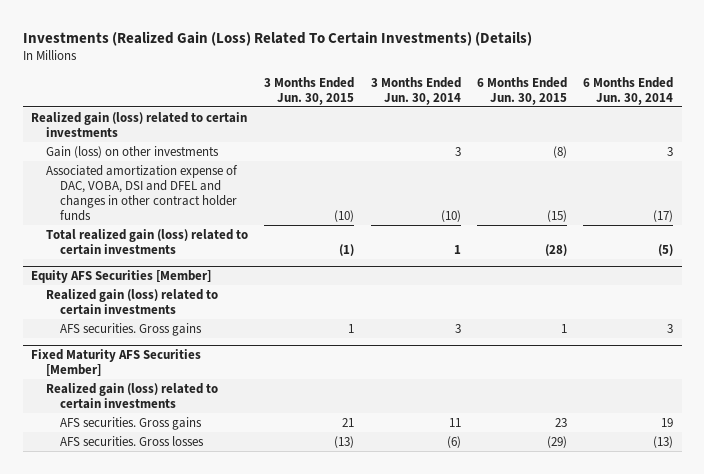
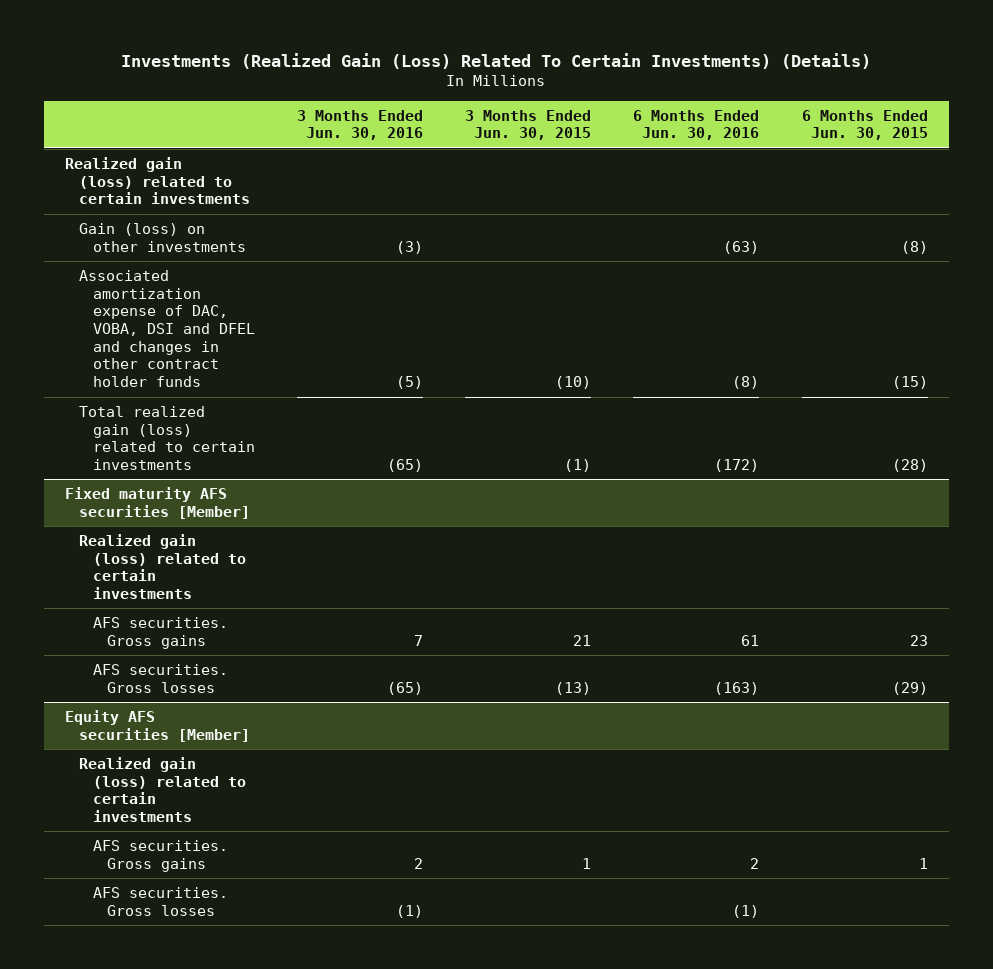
- | 3 Months Ended Jun. 30, 2015 | 3 Months Ended Jun. 30, 2014 | 6 Months Ended Jun. 30, 2015 | 6 Months Ended Jun. 30, 2014
+ | 3 Months Ended Jun. 30, 2016 | 3 Months Ended Jun. 30, 2015 | 6 Months Ended Jun. 30, 2016 | 6 Months Ended Jun. 30, 2015
- Equity AFS Securities [Member]
- Realized gain (loss) related to certain investments
- AFS securities. Gross gains | 1 | 3 | 1 | 3
- Fixed Maturity AFS Securities [Member]
+ Fixed maturity AFS securities [Member]
+ Equity AFS securities [Member]
+ Realized gain (loss) related to certain investments
+ AFS securities. Gross gains | 2 | 1 | 2 | 1
+ AFS securities. Gross losses | (1) | | (1) |

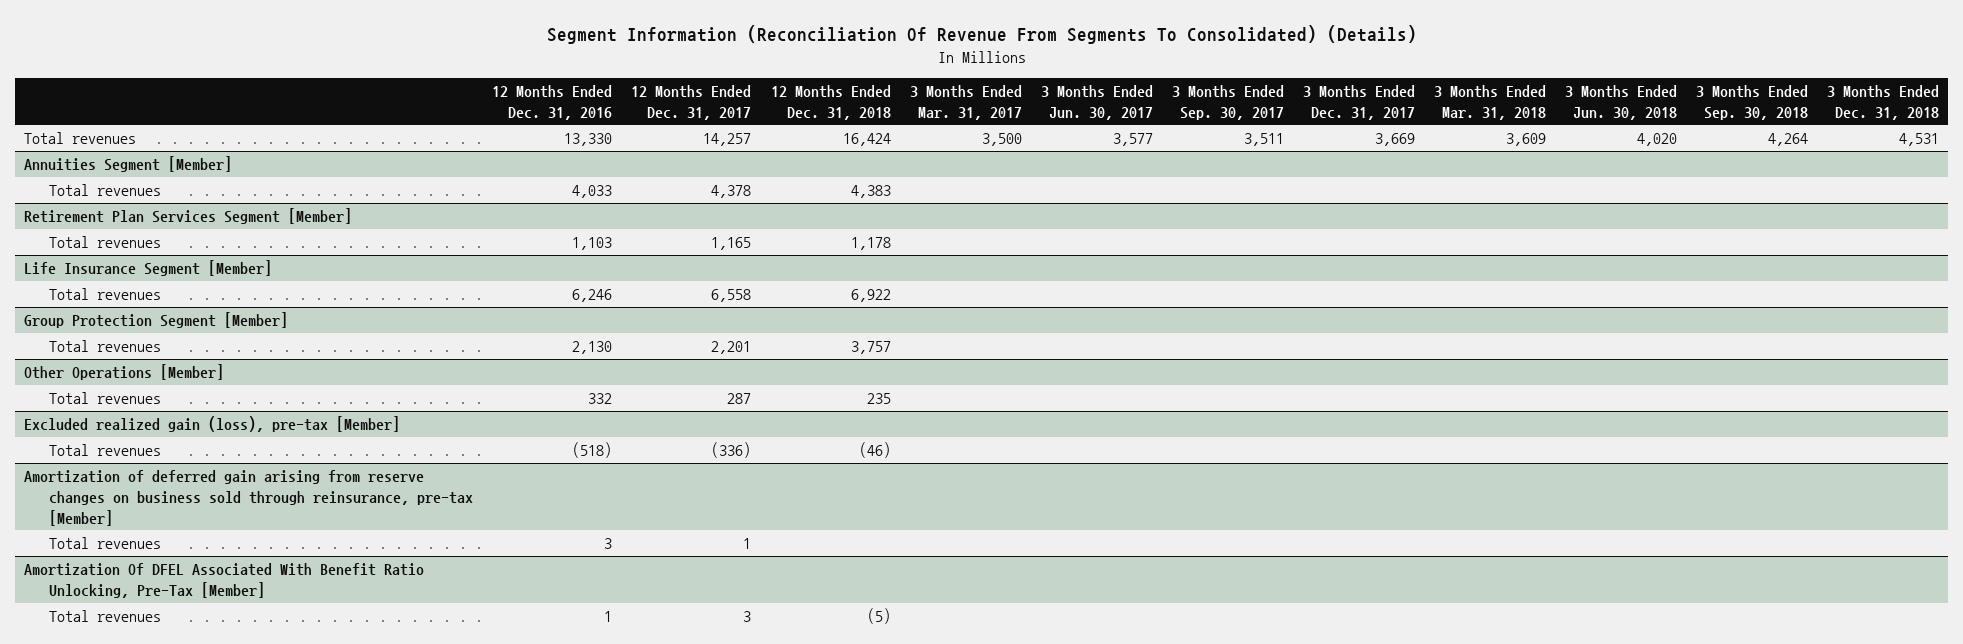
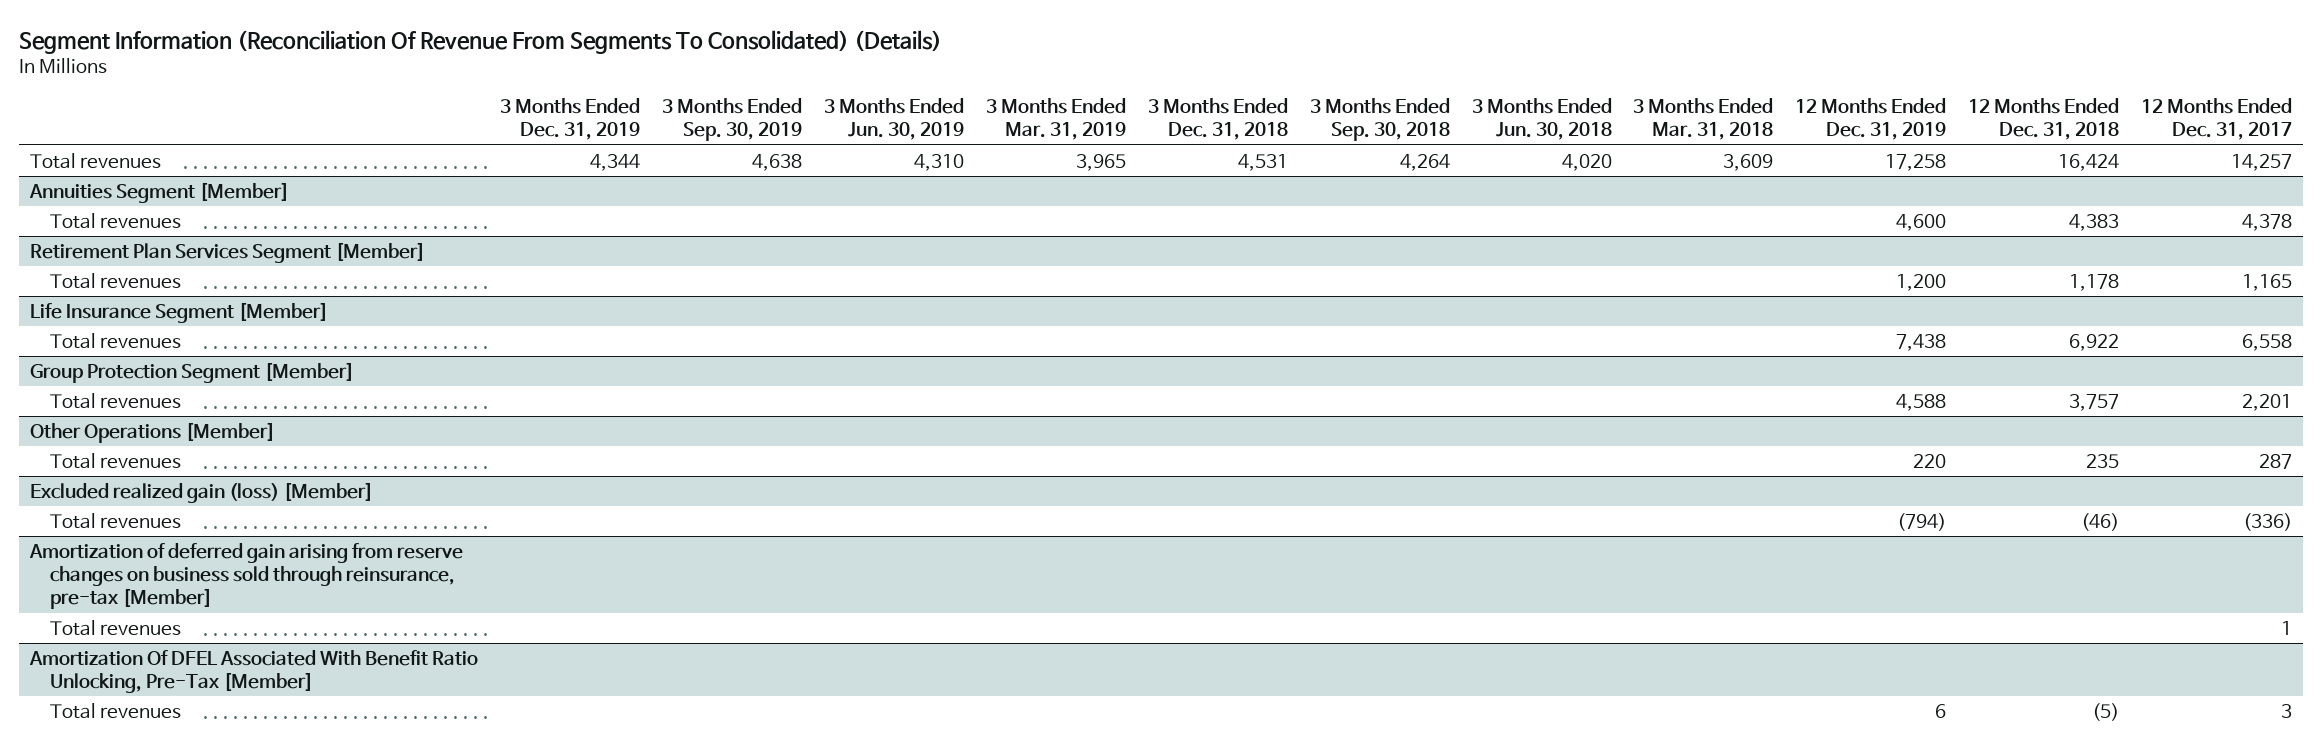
- | 12 Months Ended Dec. 31, 2016 | 12 Months Ended Dec. 31, 2017 | 12 Months Ended Dec. 31, 2018 | 3 Months Ended Mar. 31, 2017 | 3 Months Ended Jun. 30, 2017 | 3 Months Ended Sep. 30, 2017 | 3 Months Ended Dec. 31, 2017 | 3 Months Ended Mar. 31, 2018 | 3 Months Ended Jun. 30, 2018 | 3 Months Ended Sep. 30, 2018 | 3 Months Ended Dec. 31, 2018
+ | 3 Months Ended Dec. 31, 2019 | 3 Months Ended Sep. 30, 2019 | 3 Months Ended Jun. 30, 2019 | 3 Months Ended Mar. 31, 2019 | 3 Months Ended Dec. 31, 2018 | 3 Months Ended Sep. 30, 2018 | 3 Months Ended Jun. 30, 2018 | 3 Months Ended Mar. 31, 2018 | 12 Months Ended Dec. 31, 2019 | 12 Months Ended Dec. 31, 2018 | 12 Months Ended Dec. 31, 2017
- Excluded realized gain (loss), pre-tax [Member]
+ Excluded realized gain (loss) [Member]

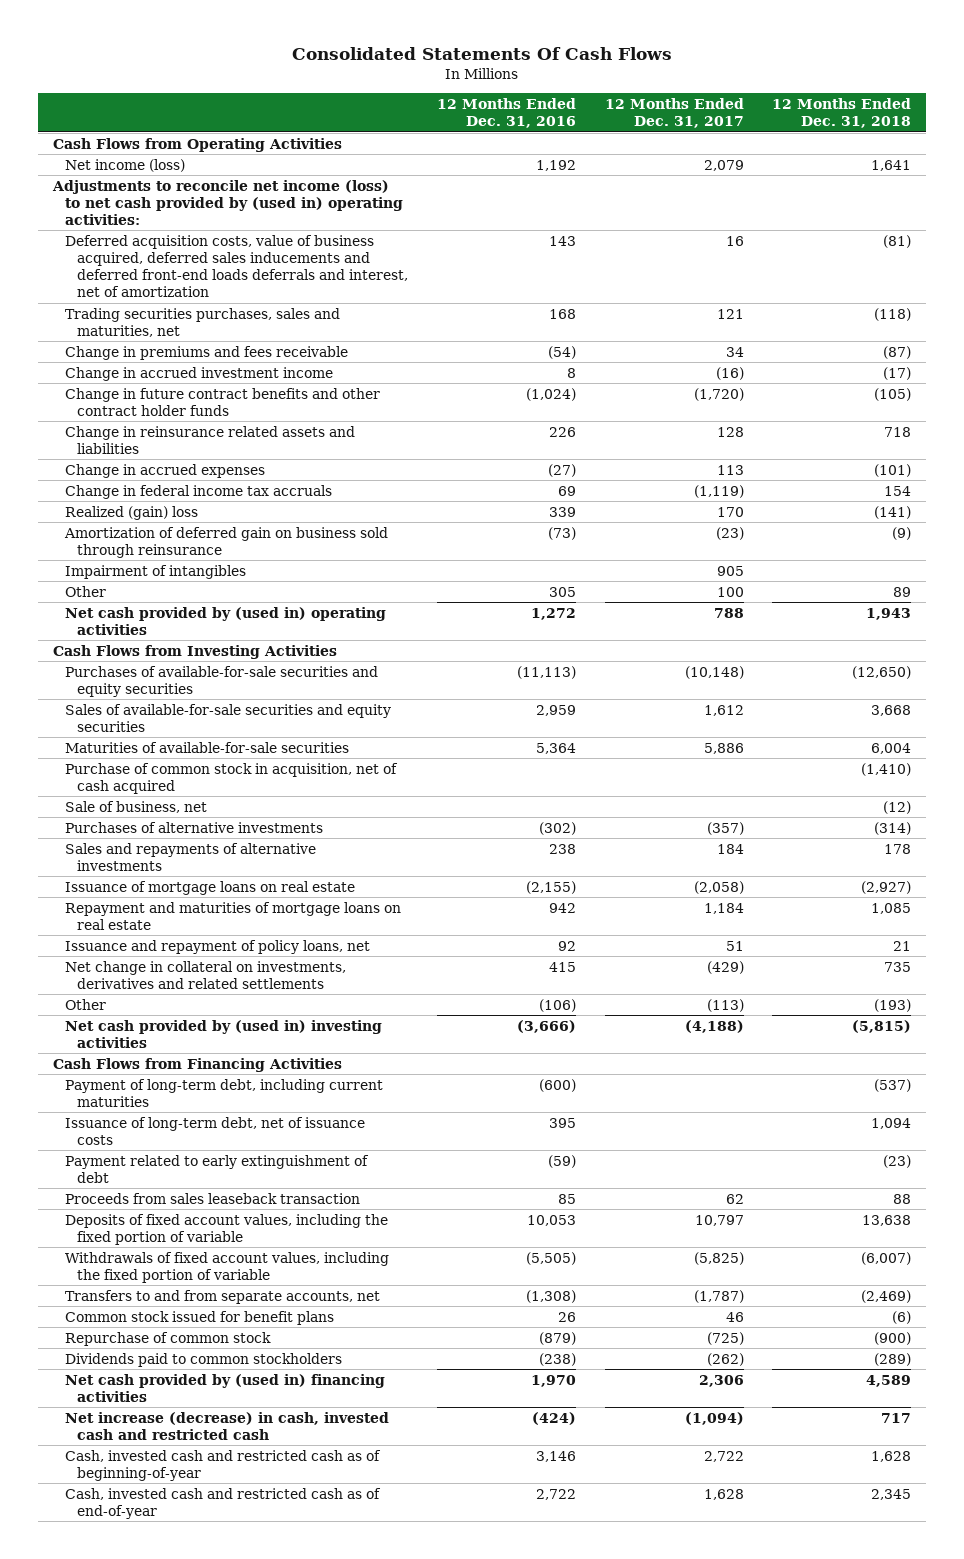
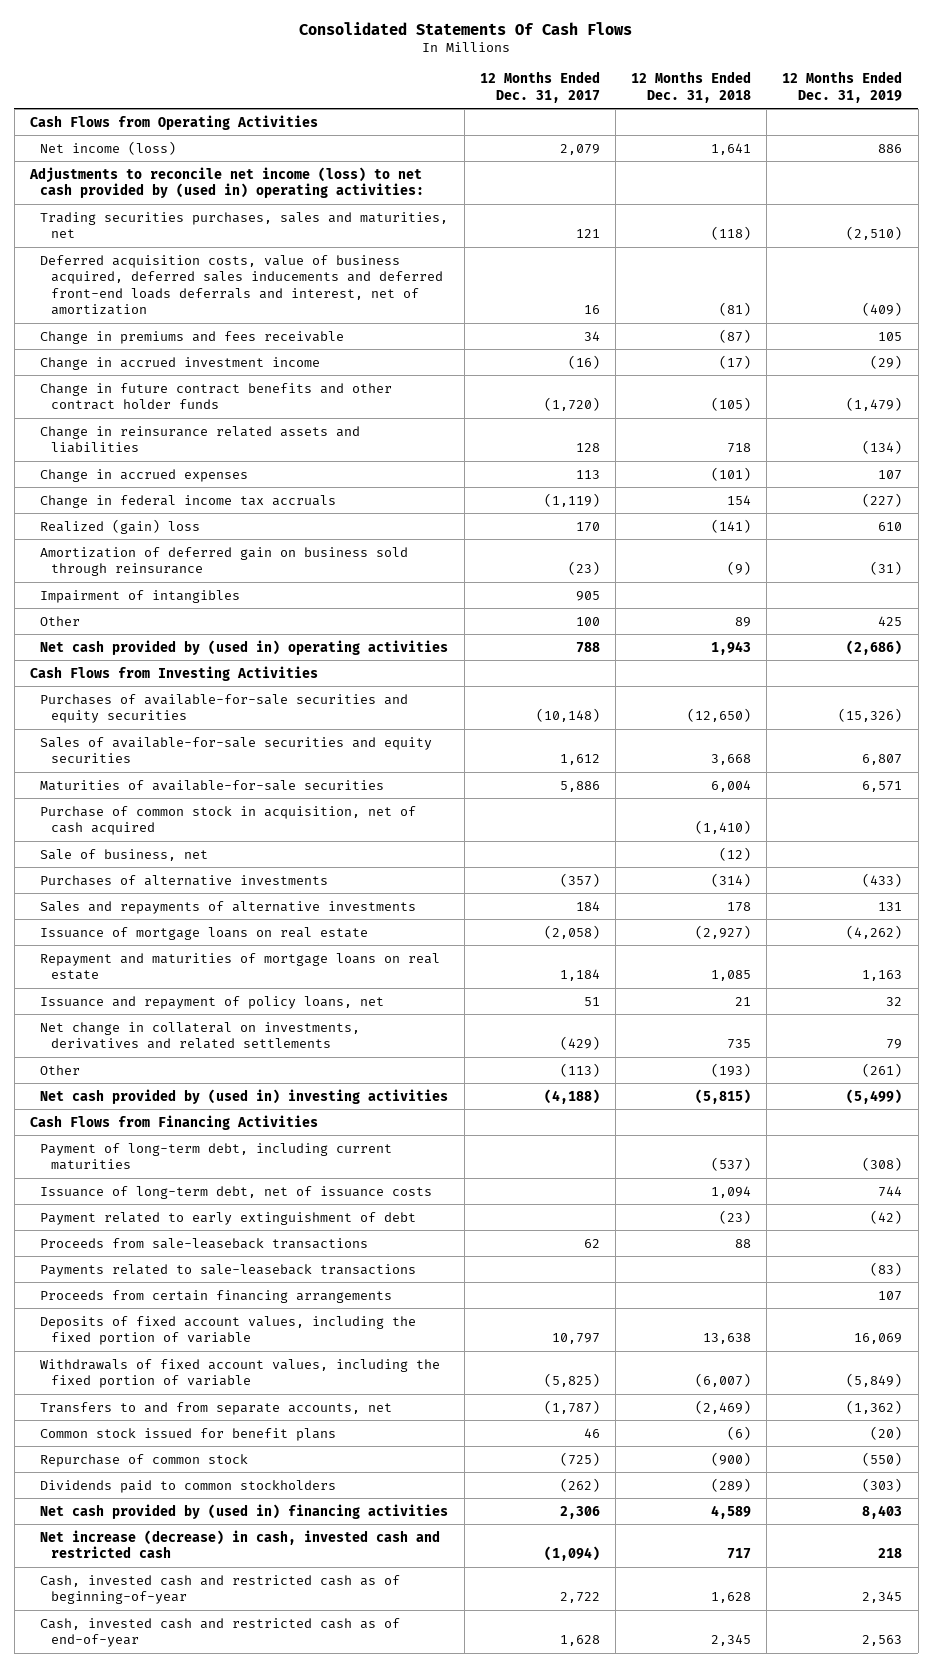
- | 12 Months Ended Dec. 31, 2016 | 12 Months Ended Dec. 31, 2017 | 12 Months Ended Dec. 31, 2018
+ | 12 Months Ended Dec. 31, 2017 | 12 Months Ended Dec. 31, 2018 | 12 Months Ended Dec. 31, 2019
moved down: Deferred acquisition costs, value of business acquired, deferred sales inducements and deferred front-end loads deferrals and interest, net of amortization | 16 | (81) | (409)
- Proceeds from sales leaseback transaction | 85 | 62 | 88
+ Proceeds from sale-leaseback transactions | 62 | 88 |
+ Payments related to sale-leaseback transactions | | | (83)
+ Proceeds from certain financing arrangements | | | 107

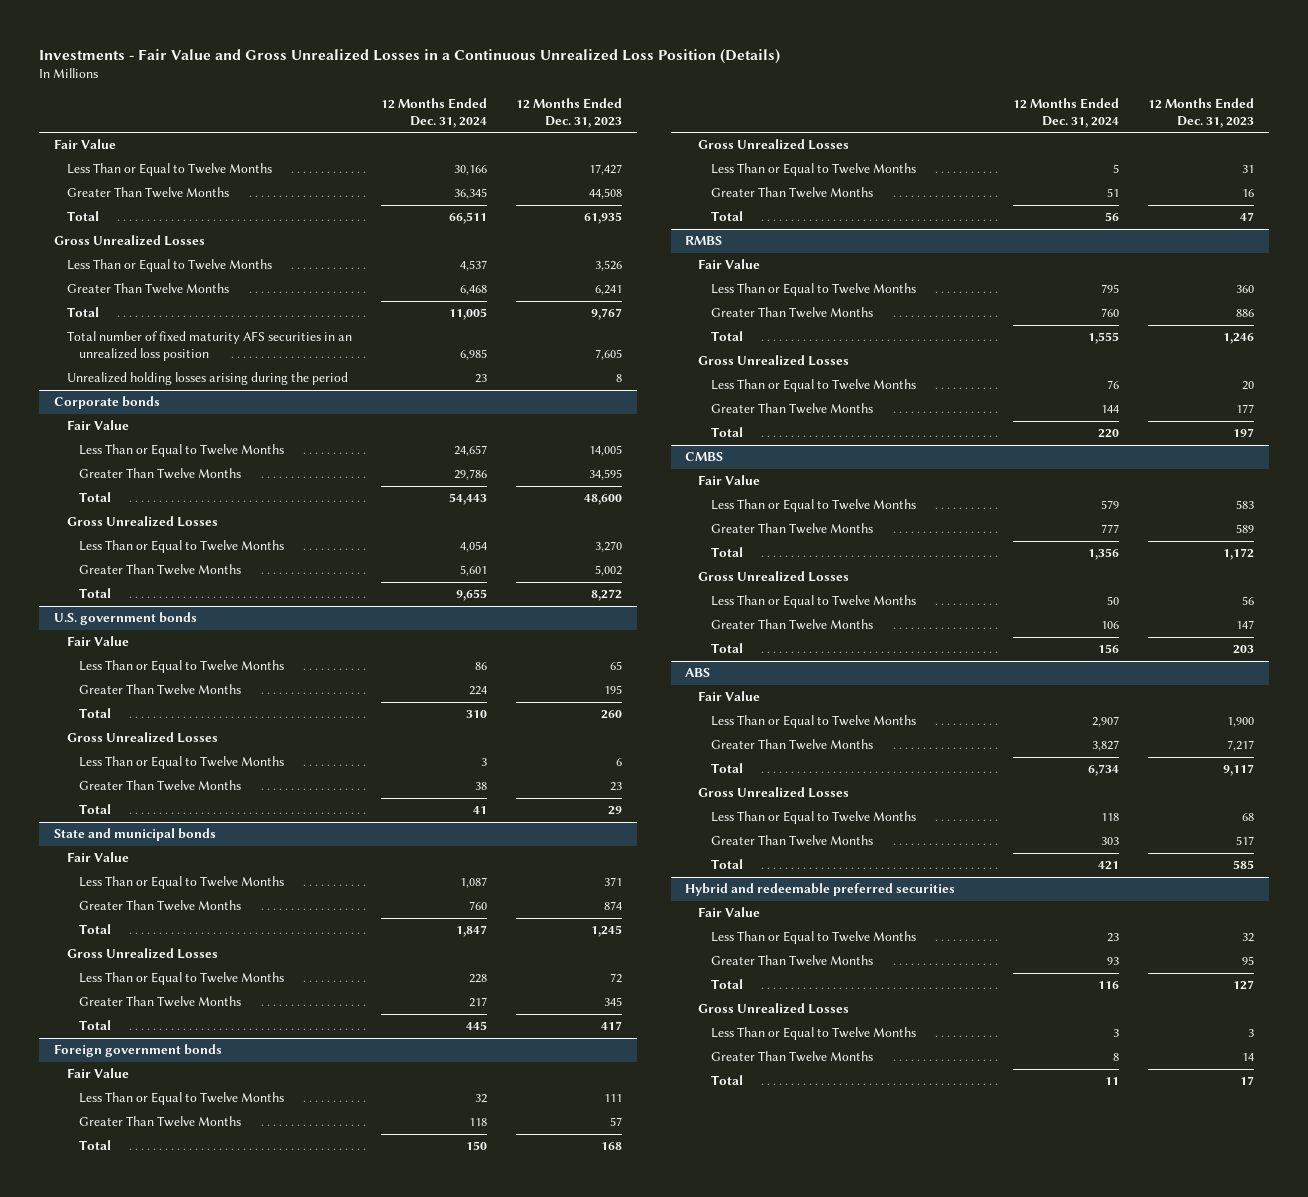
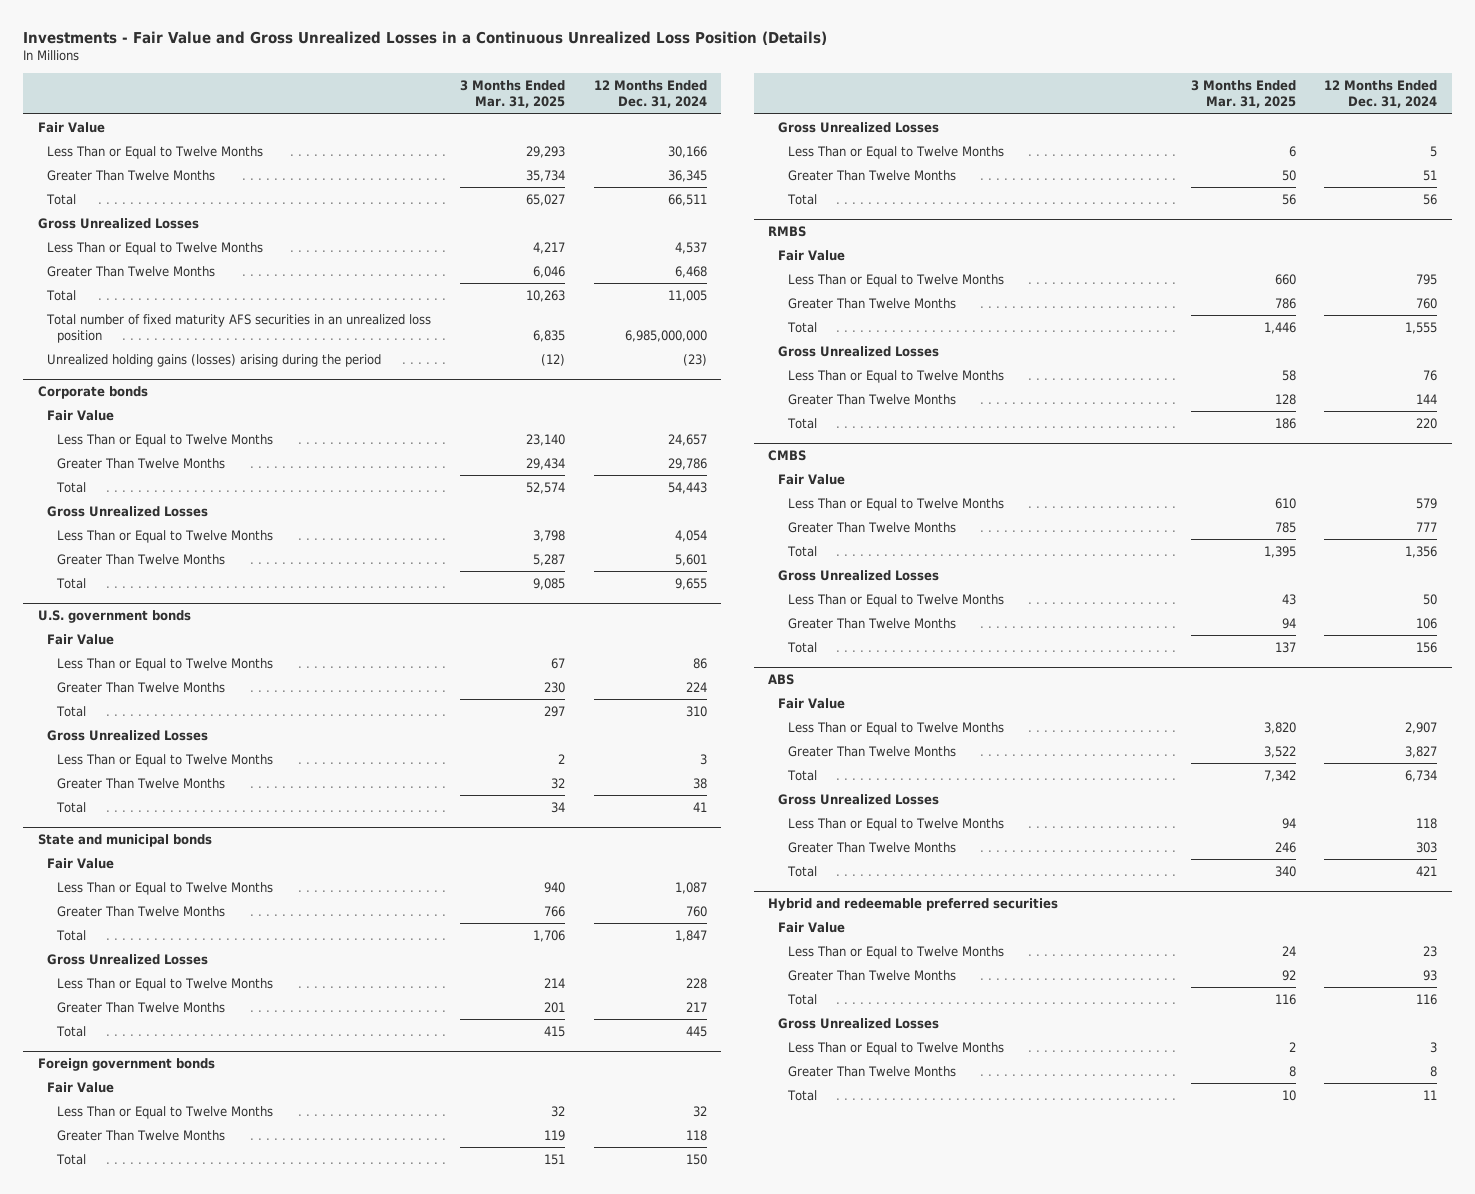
- | 12 Months Ended Dec. 31, 2024 | 12 Months Ended Dec. 31, 2023
+ | 3 Months Ended Mar. 31, 2025 | 12 Months Ended Dec. 31, 2024
- Total number of fixed maturity AFS securities in an unrealized loss position | 6,985 | 7,605
- Unrealized holding losses arising during the period | 23 | 8
+ Total number of fixed maturity AFS securities in an unrealized loss position | 6,835 | 6,985,000,000
+ Unrealized holding gains (losses) arising during the period | (12) | (23)

